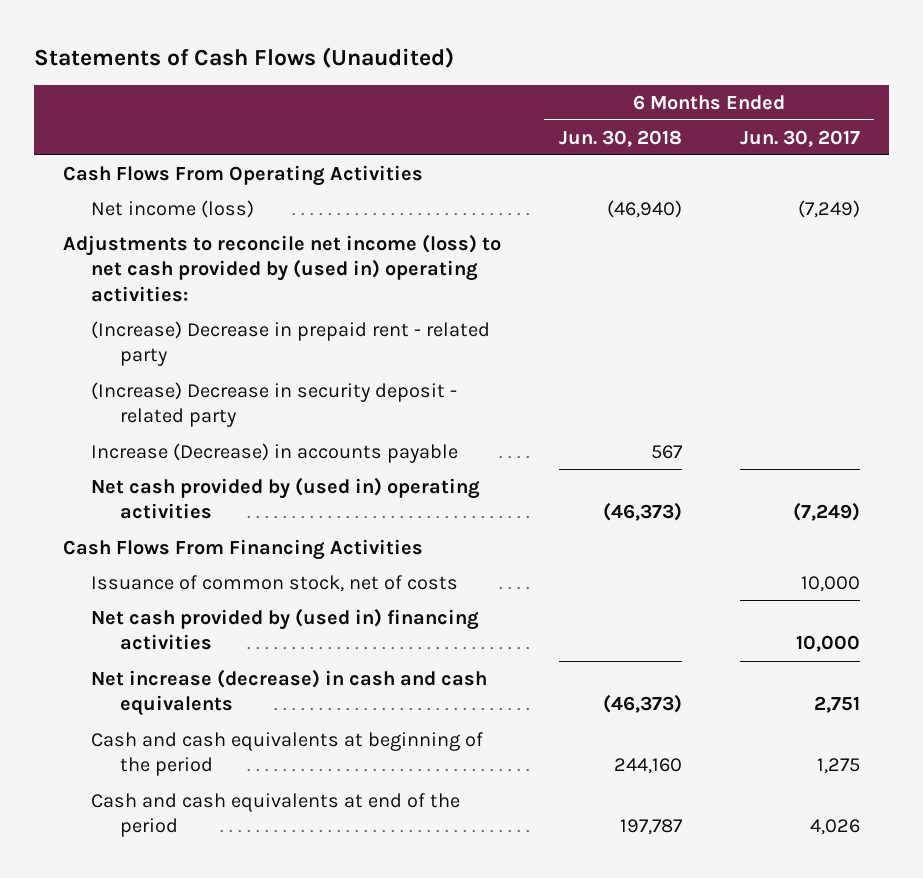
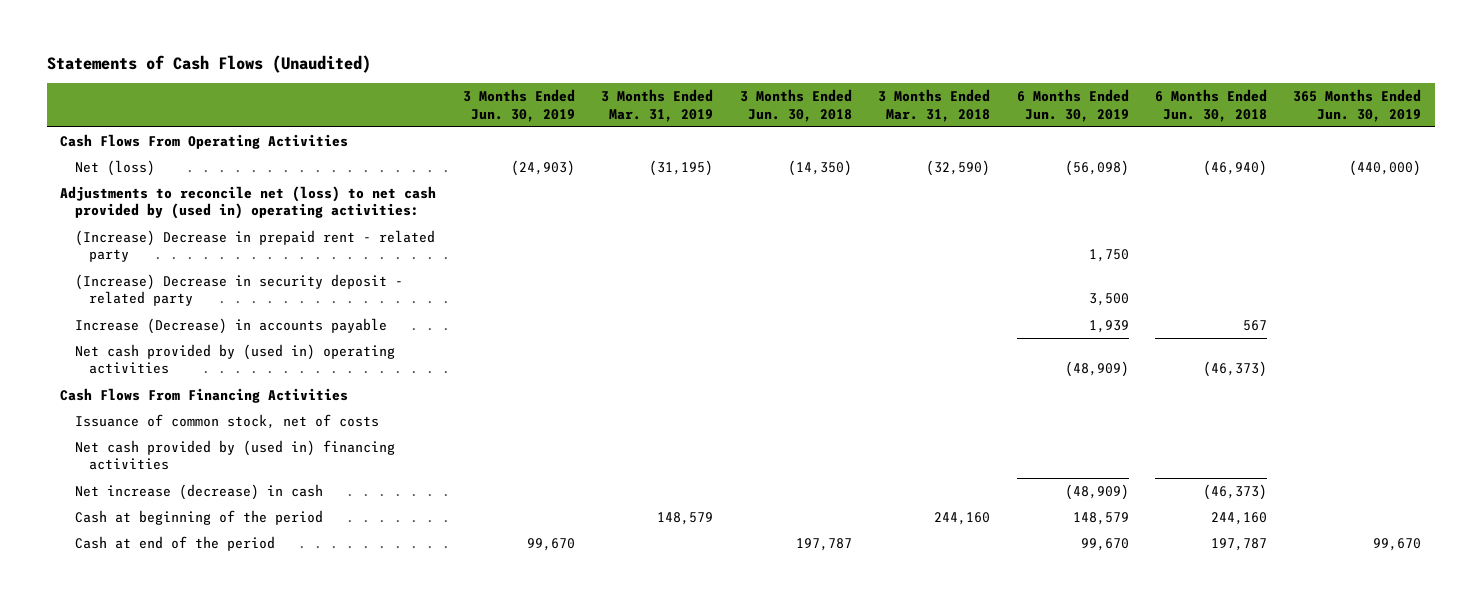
- | 6 Months Ended Jun. 30, 2018 | 6 Months Ended Jun. 30, 2017
+ | 3 Months Ended Jun. 30, 2019 | 3 Months Ended Mar. 31, 2019 | 3 Months Ended Jun. 30, 2018 | 3 Months Ended Mar. 31, 2018 | 6 Months Ended Jun. 30, 2019 | 6 Months Ended Jun. 30, 2018 | 365 Months Ended Jun. 30, 2019
- Net income (loss) | (46,940) | (7,249)
- Adjustments to reconcile net income (loss) to net cash provided by (used in) operating activities:
+ Net (loss) | (24,903) | (31,195) | (14,350) | (32,590) | (56,098) | (46,940) | (440,000)
+ Adjustments to reconcile net (loss) to net cash provided by (used in) operating activities:
- Net increase (decrease) in cash and cash equivalents | (46,373) | 2,751
- Cash and cash equivalents at beginning of the period | 244,160 | 1,275
- Cash and cash equivalents at end of the period | 197,787 | 4,026
+ Net increase (decrease) in cash | | | | | (48,909) | (46,373) |
+ Cash at beginning of the period | | 148,579 | | 244,160 | 148,579 | 244,160 |
+ Cash at end of the period | 99,670 | | 197,787 | | 99,670 | 197,787 | 99,670

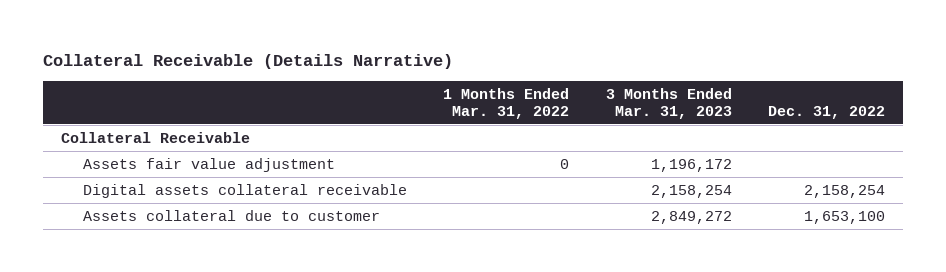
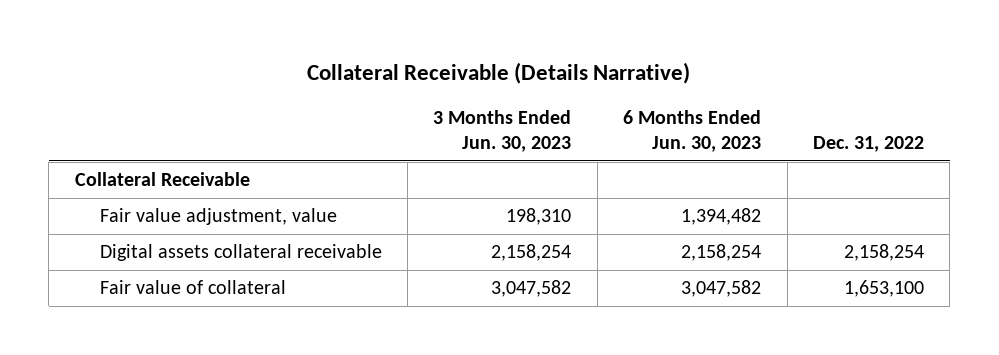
- | 1 Months Ended Mar. 31, 2022 | 3 Months Ended Mar. 31, 2023 | Dec. 31, 2022
+ | 3 Months Ended Jun. 30, 2023 | 6 Months Ended Jun. 30, 2023 | Dec. 31, 2022
- Assets fair value adjustment | 0 | 1,196,172 |
+ Fair value adjustment, value | 198,310 | 1,394,482 |
- Assets collateral due to customer | | 2,849,272 | 1,653,100
+ Fair value of collateral | 3,047,582 | 3,047,582 | 1,653,100

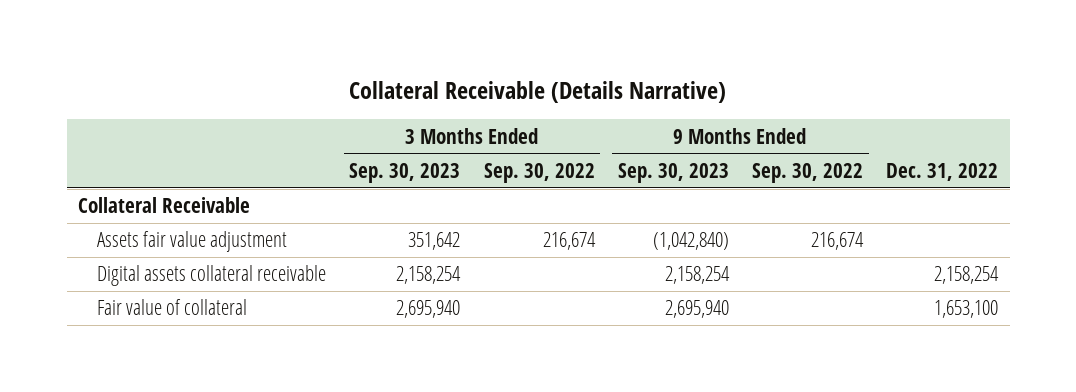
- | 3 Months Ended Jun. 30, 2023 | 6 Months Ended Jun. 30, 2023 | Dec. 31, 2022
+ | 3 Months Ended Sep. 30, 2023 | 3 Months Ended Sep. 30, 2022 | 9 Months Ended Sep. 30, 2023 | 9 Months Ended Sep. 30, 2022 | Dec. 31, 2022
- Fair value adjustment, value | 198,310 | 1,394,482 |
+ Assets fair value adjustment | 351,642 | 216,674 | (1,042,840) | 216,674 |

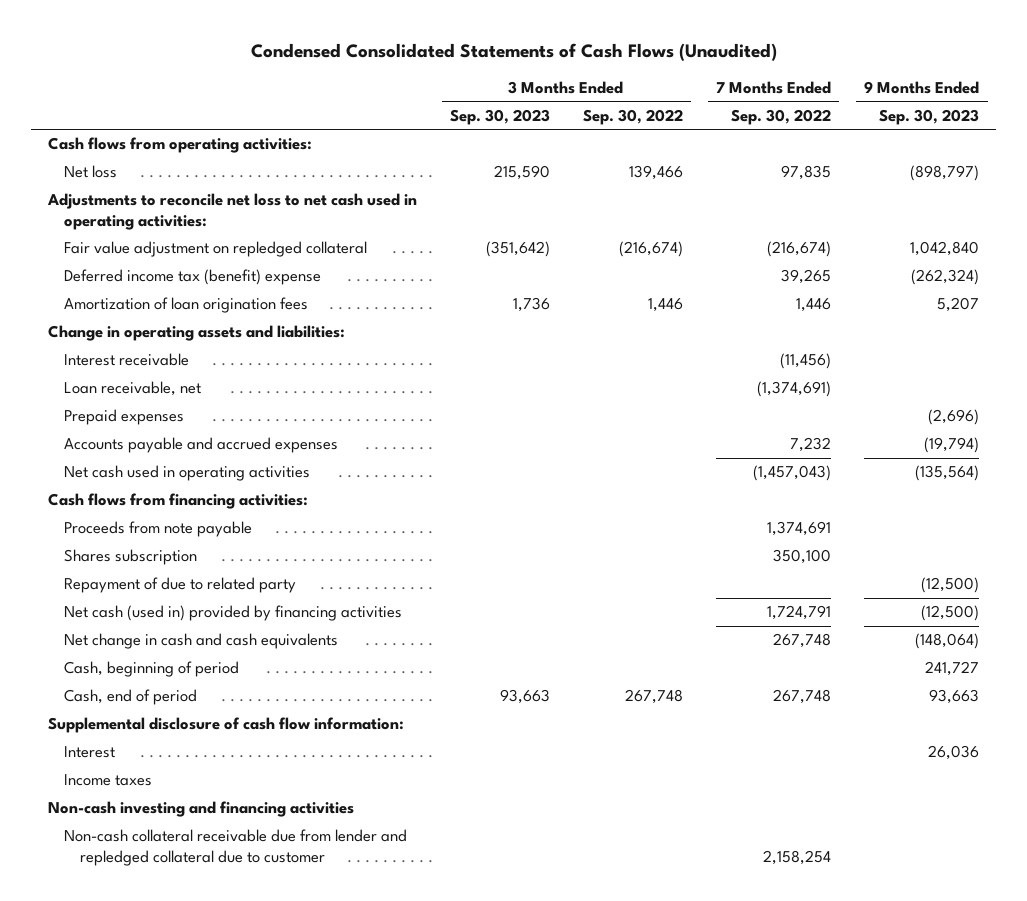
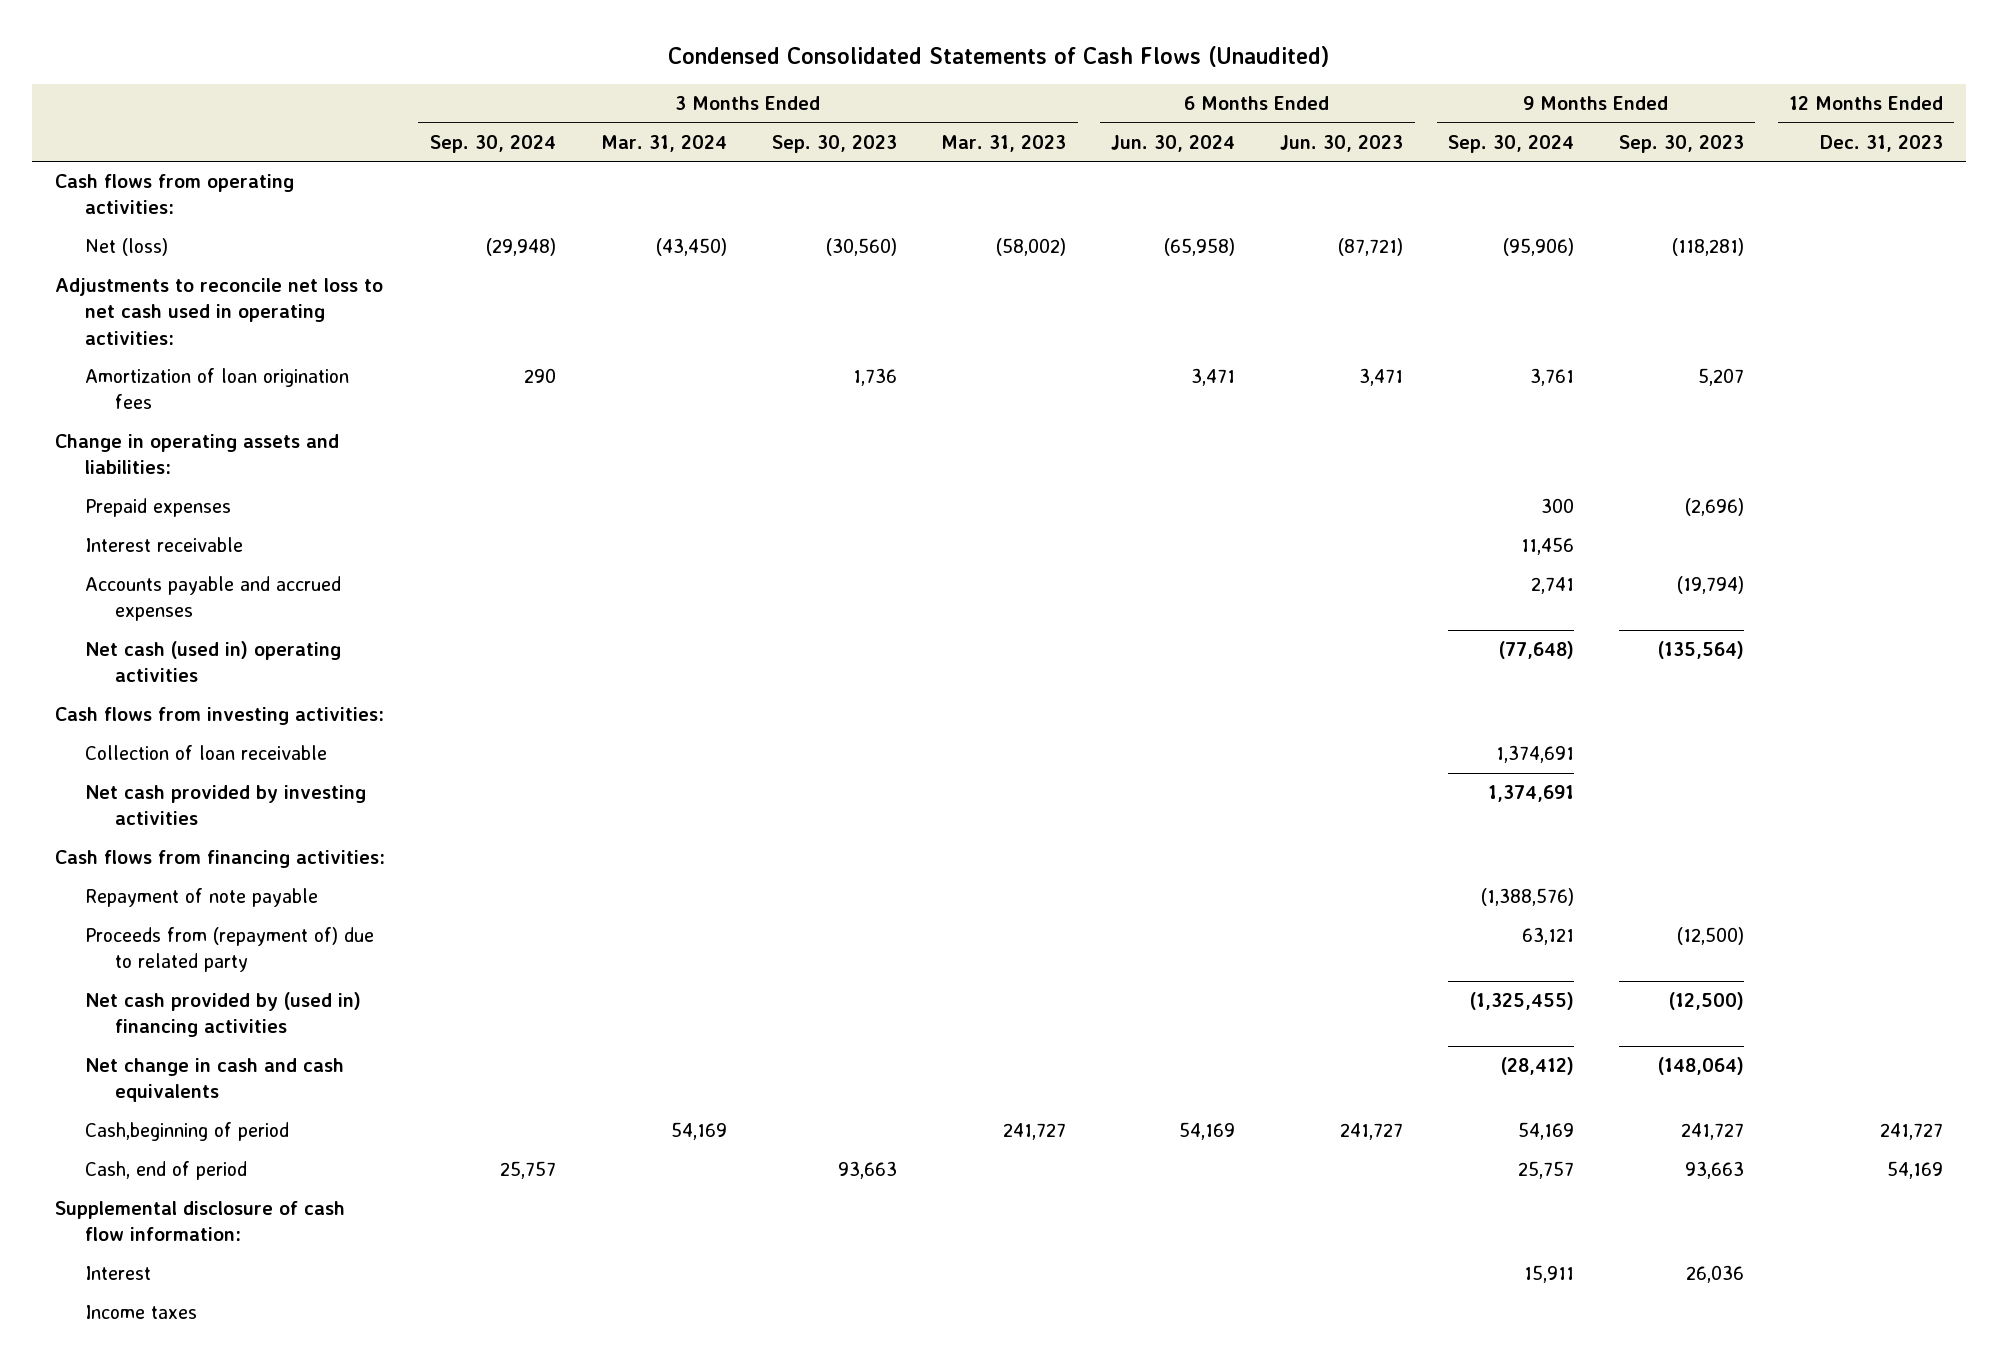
- | 3 Months Ended Sep. 30, 2023 | 3 Months Ended Sep. 30, 2022 | 7 Months Ended Sep. 30, 2022 | 9 Months Ended Sep. 30, 2023
+ | 3 Months Ended Sep. 30, 2024 | 3 Months Ended Mar. 31, 2024 | 3 Months Ended Sep. 30, 2023 | 3 Months Ended Mar. 31, 2023 | 6 Months Ended Jun. 30, 2024 | 6 Months Ended Jun. 30, 2023 | 9 Months Ended Sep. 30, 2024 | 9 Months Ended Sep. 30, 2023 | 12 Months Ended Dec. 31, 2023
- Net loss | 215,590 | 139,466 | 97,835 | (898,797)
+ Net (loss) | (29,948) | (43,450) | (30,560) | (58,002) | (65,958) | (87,721) | (95,906) | (118,281) |
- Fair value adjustment on repledged collateral | (351,642) | (216,674) | (216,674) | 1,042,840
- Deferred income tax (benefit) expense | | | 39,265 | (262,324)
- Loan receivable, net | | | (1,374,691) |
moved down: Interest receivable | | | | | | | 11,456 | |
- Net cash used in operating activities | | | (1,457,043) | (135,564)
+ Net cash (used in) operating activities | | | | | | | (77,648) | (135,564) |
+ Cash flows from investing activities:
+ Collection of loan receivable | | | | | | | 1,374,691 | |
+ Net cash provided by investing activities | | | | | | | 1,374,691 | |
- Proceeds from note payable | | | 1,374,691 |
- Shares subscription | | | 350,100 |
- Repayment of due to related party | | | | (12,500)
- Net cash (used in) provided by financing activities | | | 1,724,791 | (12,500)
+ Repayment of note payable | | | | | | | (1,388,576) | |
+ Proceeds from (repayment of) due to related party | | | | | | | 63,121 | (12,500) |
+ Net cash provided by (used in) financing activities | | | | | | | (1,325,455) | (12,500) |
- Cash, beginning of period | | | | 241,727
+ Cash,beginning of period | | 54,169 | | 241,727 | 54,169 | 241,727 | 54,169 | 241,727 | 241,727
- Non-cash investing and financing activities
- Non-cash collateral receivable due from lender and repledged collateral due to customer | | | 2,158,254 |

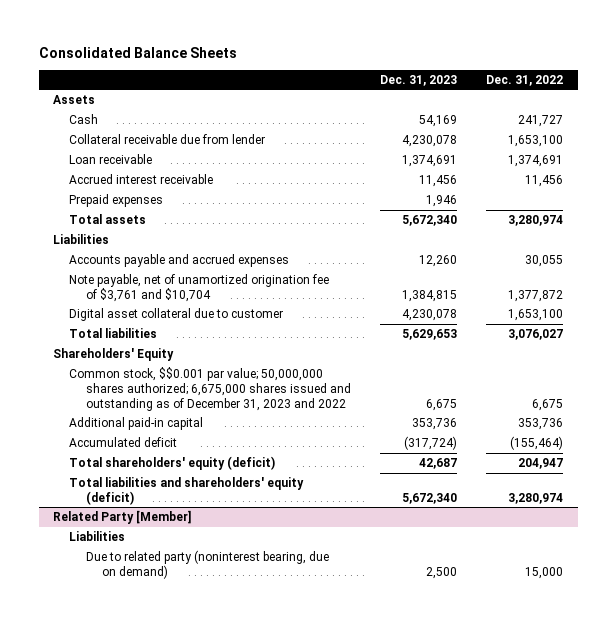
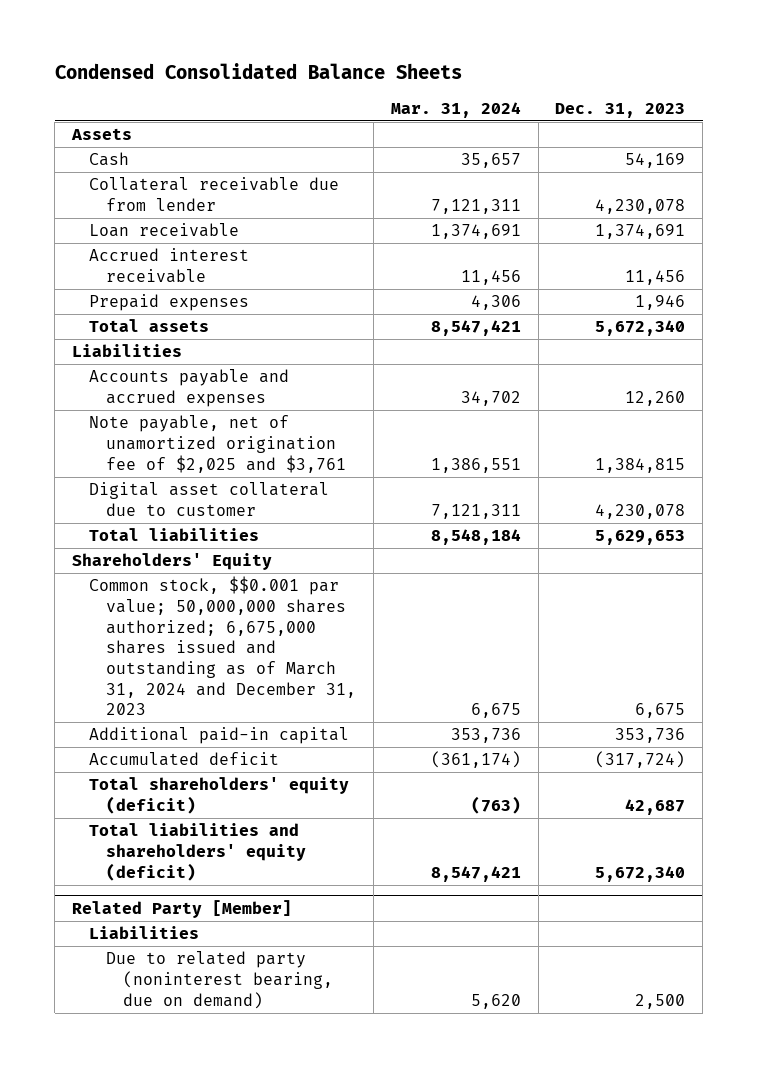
- Consolidated Balance Sheets
+ Condensed Consolidated Balance Sheets
- | Dec. 31, 2023 | Dec. 31, 2022
+ | Mar. 31, 2024 | Dec. 31, 2023
- Note payable, net of unamortized origination fee of $3,761 and $10,704 | 1,384,815 | 1,377,872
+ Note payable, net of unamortized origination fee of $2,025 and $3,761 | 1,386,551 | 1,384,815
- Common stock, $$0.001 par value; 50,000,000 shares authorized; 6,675,000 shares issued and outstanding as of December 31, 2023 and 2022 | 6,675 | 6,675
+ Common stock, $$0.001 par value; 50,000,000 shares authorized; 6,675,000 shares issued and outstanding as of March 31, 2024 and December 31, 2023 | 6,675 | 6,675

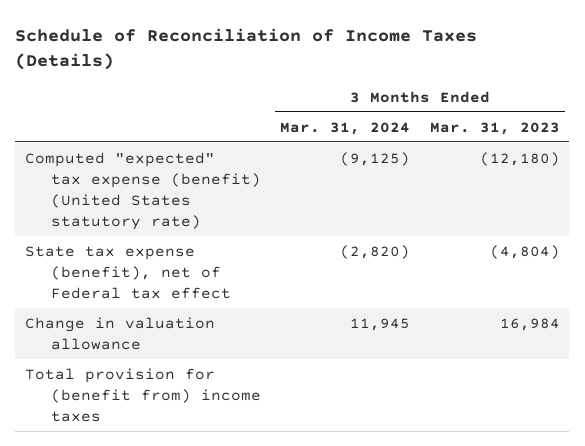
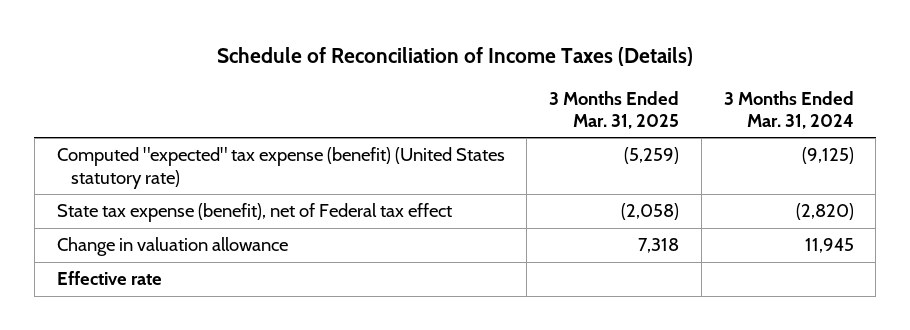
- | 3 Months Ended Mar. 31, 2024 | 3 Months Ended Mar. 31, 2023
+ | 3 Months Ended Mar. 31, 2025 | 3 Months Ended Mar. 31, 2024
- Total provision for (benefit from) income taxes
+ Effective rate

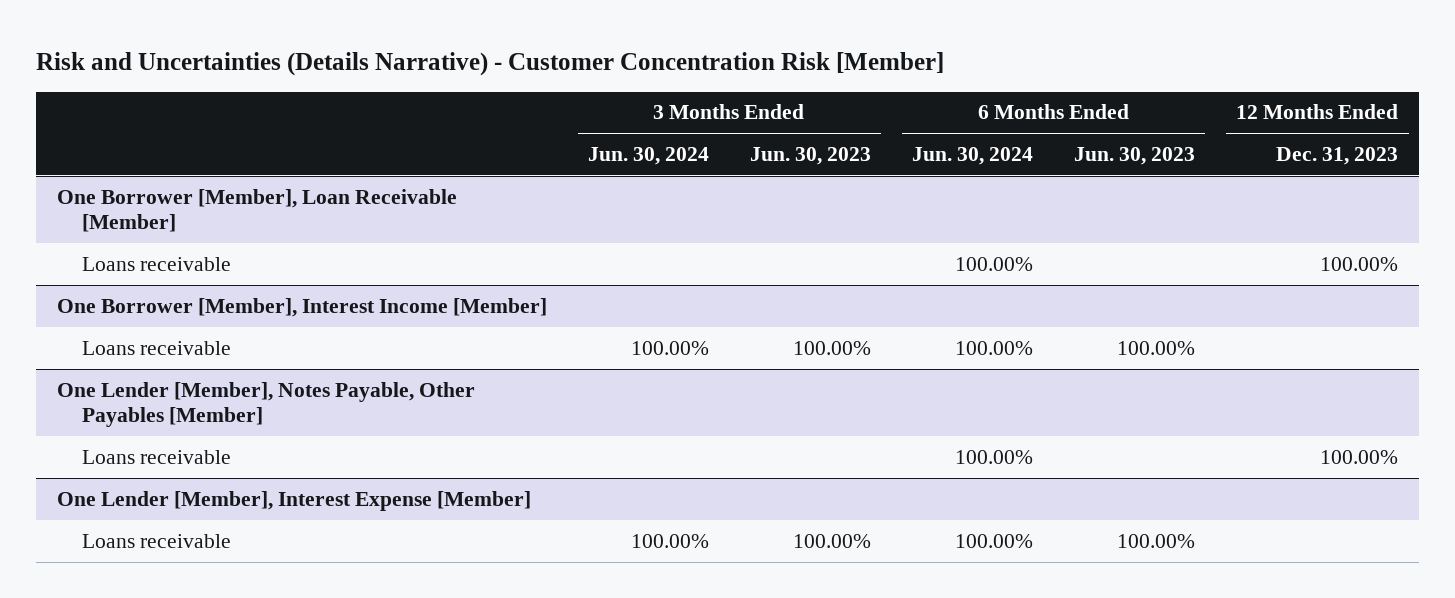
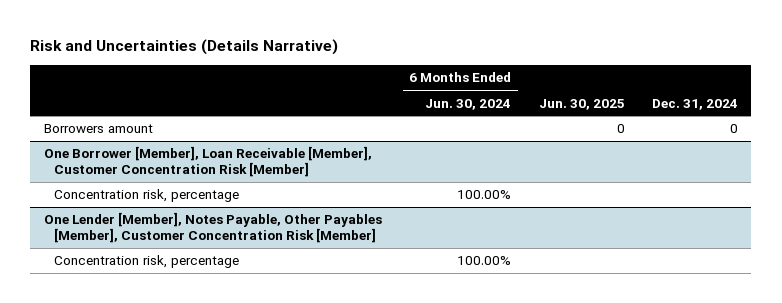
- Risk and Uncertainties (Details Narrative) - Customer Concentration Risk [Member]
+ Risk and Uncertainties (Details Narrative)
- | 3 Months Ended Jun. 30, 2024 | 3 Months Ended Jun. 30, 2023 | 6 Months Ended Jun. 30, 2024 | 6 Months Ended Jun. 30, 2023 | 12 Months Ended Dec. 31, 2023
+ | 6 Months Ended Jun. 30, 2024 | Jun. 30, 2025 | Dec. 31, 2024
- One Borrower [Member], Loan Receivable [Member]
- Loans receivable | | | 100.00% | | 100.00%
- One Borrower [Member], Interest Income [Member]
- Loans receivable | 100.00% | 100.00% | 100.00% | 100.00% |
- One Lender [Member], Notes Payable, Other Payables [Member]
- Loans receivable | | | 100.00% | | 100.00%
- One Lender [Member], Interest Expense [Member]
- Loans receivable | 100.00% | 100.00% | 100.00% | 100.00% |
+ Borrowers amount | | 0 | 0
+ One Borrower [Member], Loan Receivable [Member], Customer Concentration Risk [Member]
+ Concentration risk, percentage | 100.00% | |
+ One Lender [Member], Notes Payable, Other Payables [Member], Customer Concentration Risk [Member]
+ Concentration risk, percentage | 100.00% | |

